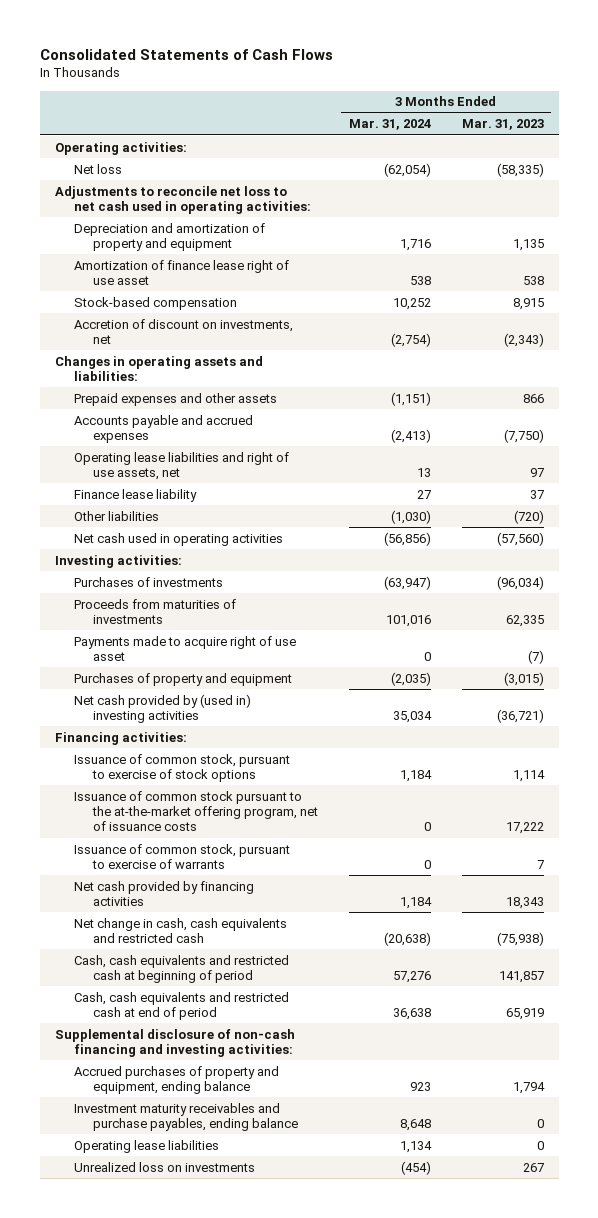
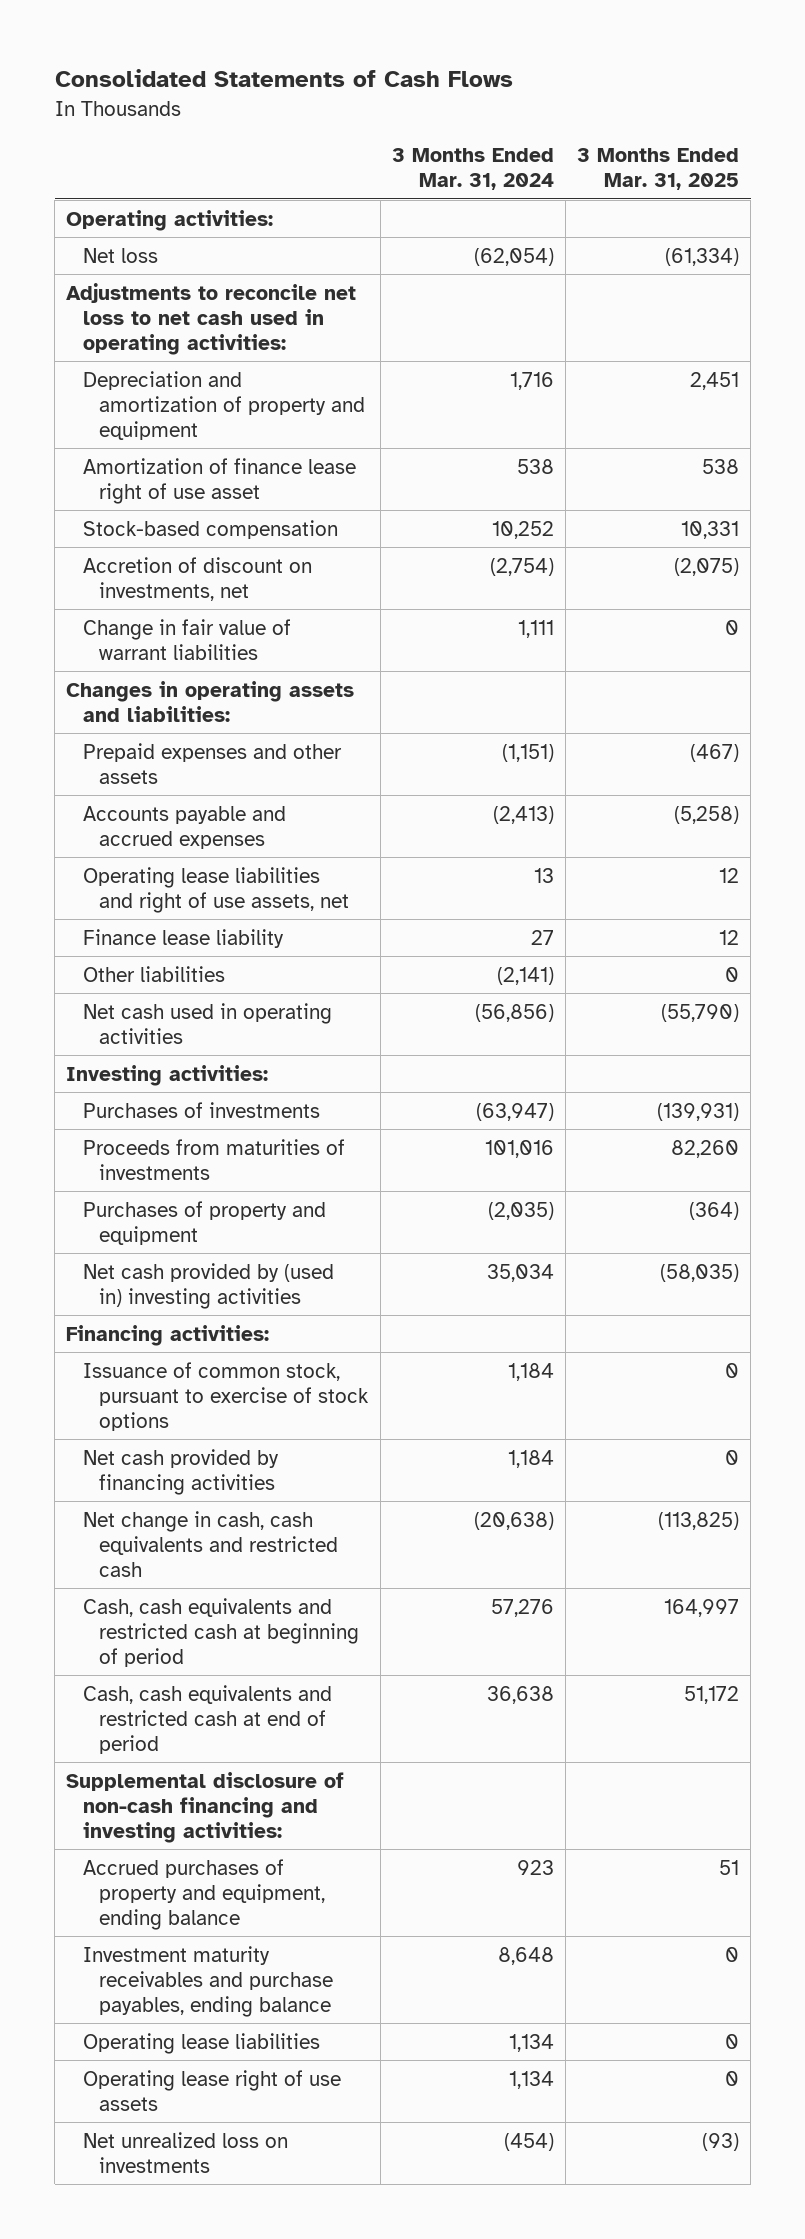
- | 3 Months Ended Mar. 31, 2024 | 3 Months Ended Mar. 31, 2023
+ | 3 Months Ended Mar. 31, 2024 | 3 Months Ended Mar. 31, 2025
+ Change in fair value of warrant liabilities | 1,111 | 0
- Other liabilities | (1,030) | (720)
+ Other liabilities | (2,141) | 0
- Payments made to acquire right of use asset | 0 | (7)
- Issuance of common stock pursuant to the at-the-market offering program, net of issuance costs | 0 | 17,222
- Issuance of common stock, pursuant to exercise of warrants | 0 | 7
- Unrealized loss on investments | (454) | 267
+ Operating lease right of use assets | 1,134 | 0
+ Net unrealized loss on investments | (454) | (93)

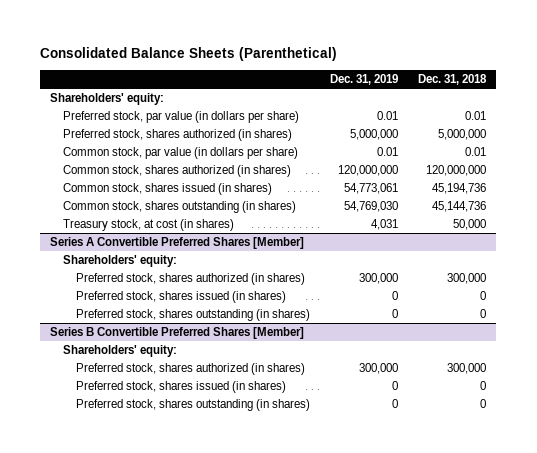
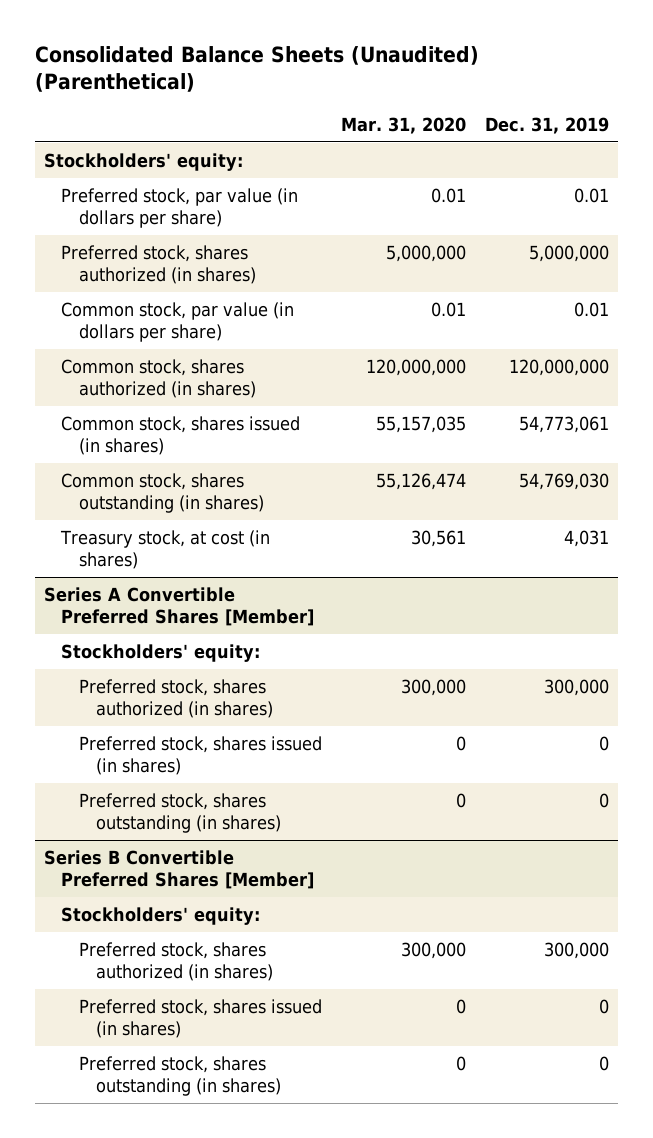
- Consolidated Balance Sheets (Parenthetical)
+ Consolidated Balance Sheets (Unaudited) (Parenthetical)
- | Dec. 31, 2019 | Dec. 31, 2018
+ | Mar. 31, 2020 | Dec. 31, 2019
- Shareholders' equity:
+ Stockholders' equity:
@ Series A Convertible Preferred Shares [Member]
- Shareholders' equity:
+ Stockholders' equity:
@ Series B Convertible Preferred Shares [Member]
- Shareholders' equity:
+ Stockholders' equity:

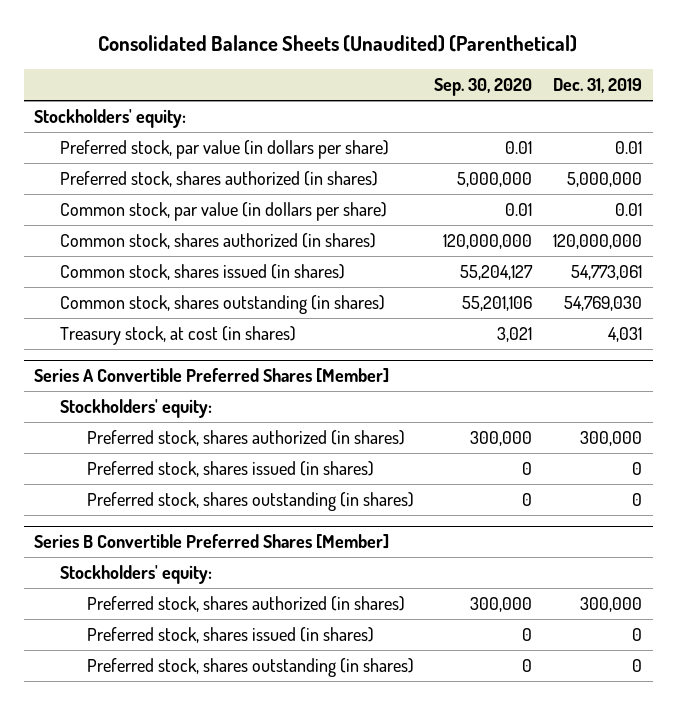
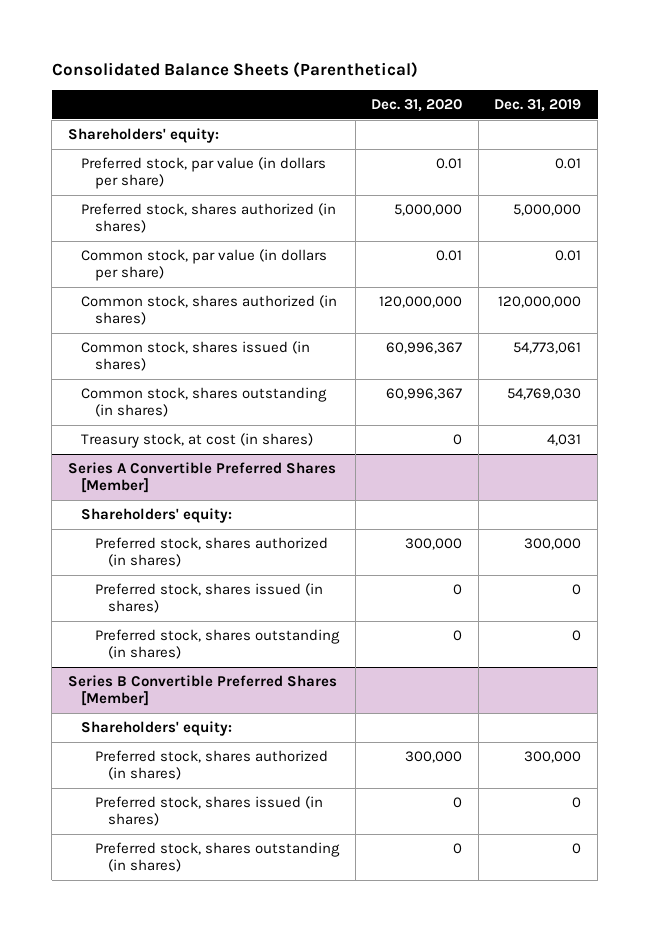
- Consolidated Balance Sheets (Unaudited) (Parenthetical)
+ Consolidated Balance Sheets (Parenthetical)
- | Sep. 30, 2020 | Dec. 31, 2019
+ | Dec. 31, 2020 | Dec. 31, 2019
- Stockholders' equity:
+ Shareholders' equity:
@ Series A Convertible Preferred Shares [Member]
- Stockholders' equity:
+ Shareholders' equity:
@ Series B Convertible Preferred Shares [Member]
- Stockholders' equity:
+ Shareholders' equity:

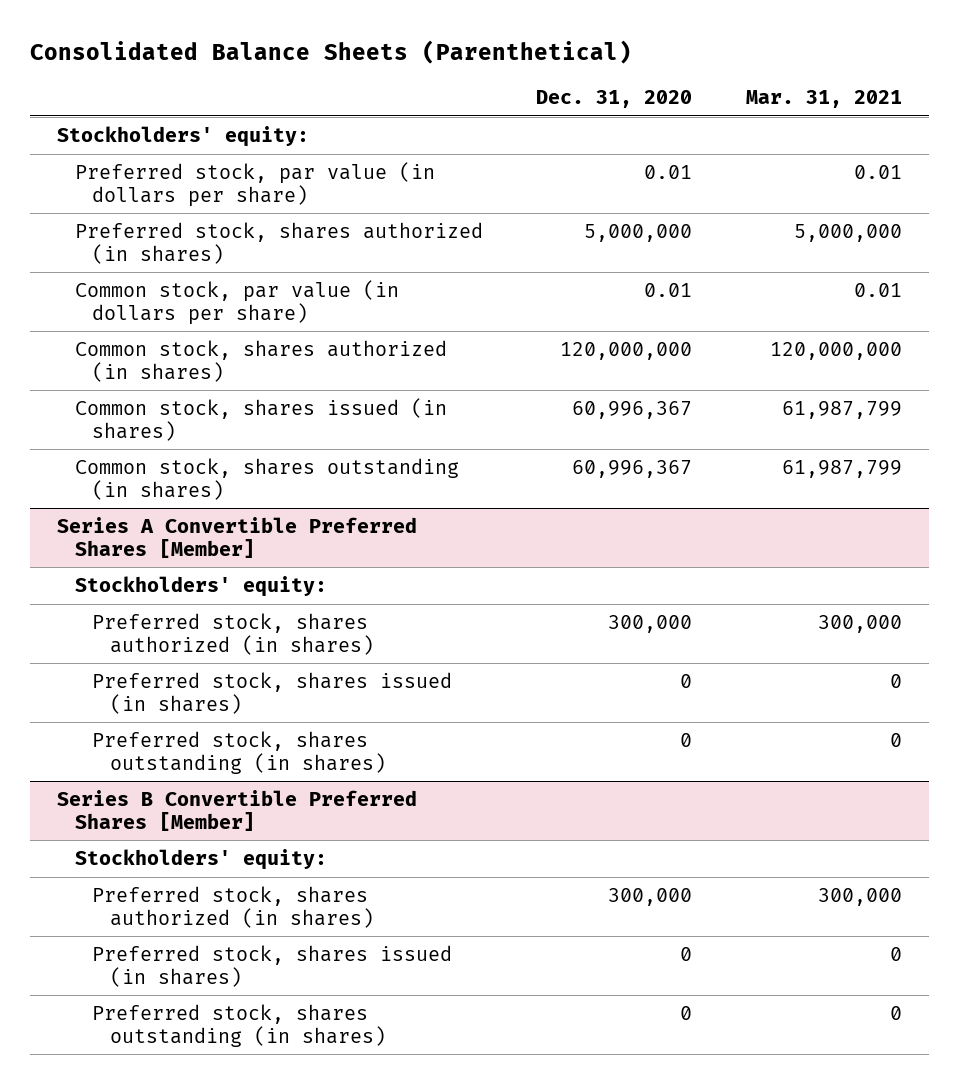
- | Dec. 31, 2020 | Dec. 31, 2019
+ | Dec. 31, 2020 | Mar. 31, 2021
- Shareholders' equity:
+ Stockholders' equity:
- Treasury stock, at cost (in shares) | 0 | 4,031
@ Series A Convertible Preferred Shares [Member]
- Shareholders' equity:
+ Stockholders' equity:
@ Series B Convertible Preferred Shares [Member]
- Shareholders' equity:
+ Stockholders' equity:

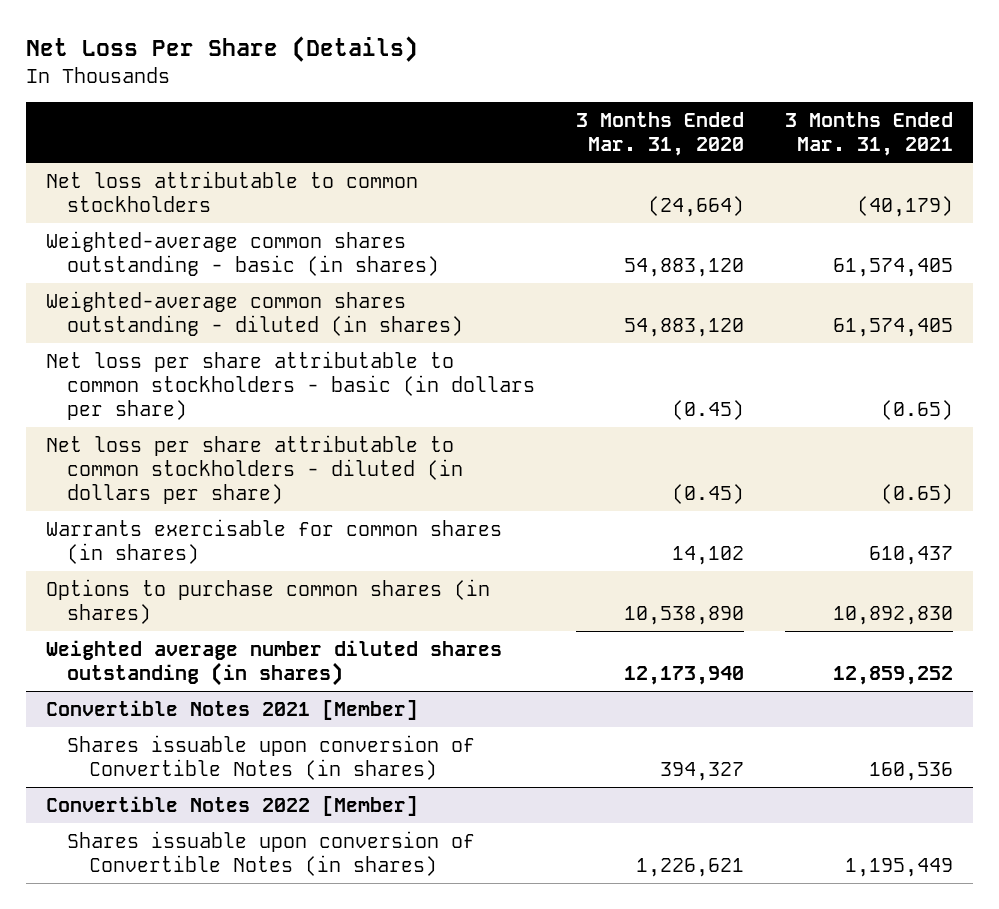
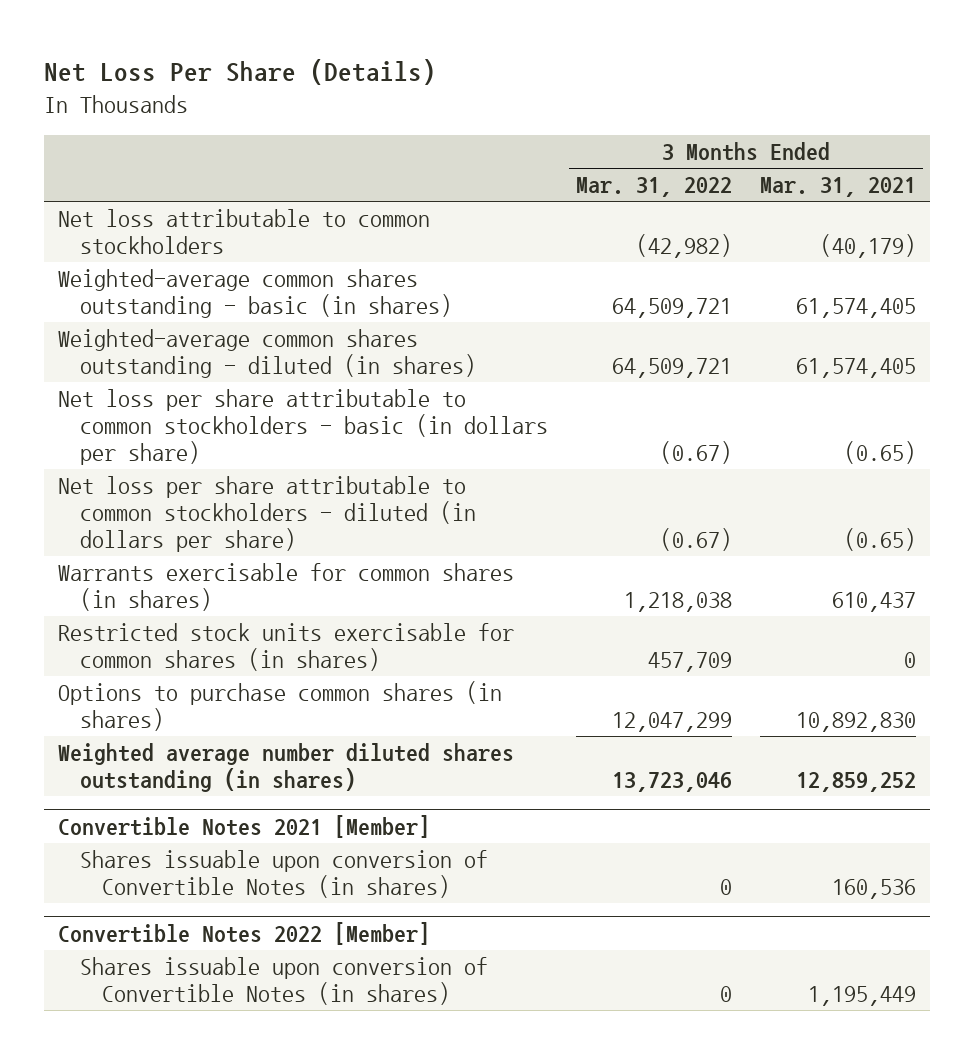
- | 3 Months Ended Mar. 31, 2020 | 3 Months Ended Mar. 31, 2021
+ | 3 Months Ended Mar. 31, 2022 | 3 Months Ended Mar. 31, 2021
+ Restricted stock units exercisable for common shares (in shares) | 457,709 | 0

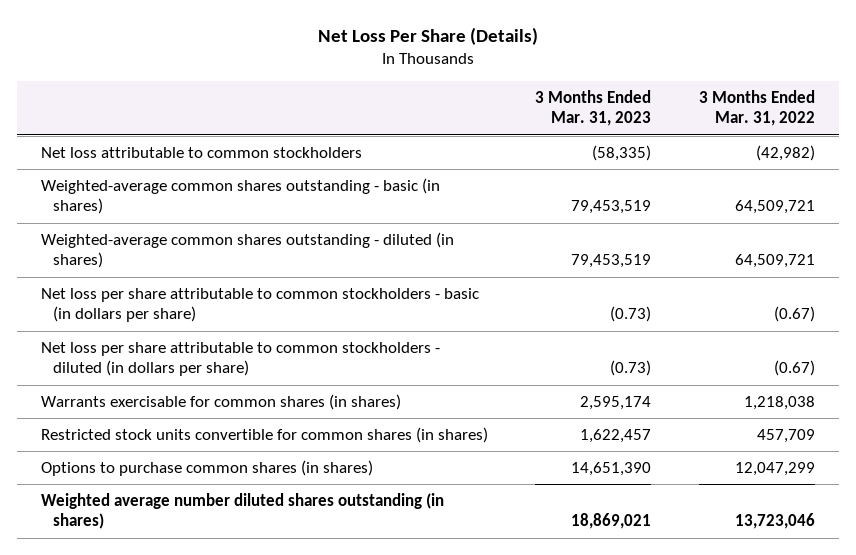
- | 3 Months Ended Mar. 31, 2022 | 3 Months Ended Mar. 31, 2021
+ | 3 Months Ended Mar. 31, 2023 | 3 Months Ended Mar. 31, 2022
- Restricted stock units exercisable for common shares (in shares) | 457,709 | 0
+ Restricted stock units convertible for common shares (in shares) | 1,622,457 | 457,709
- Convertible Notes 2021 [Member]
- Shares issuable upon conversion of Convertible Notes (in shares) | 0 | 160,536
- Convertible Notes 2022 [Member]
- Shares issuable upon conversion of Convertible Notes (in shares) | 0 | 1,195,449

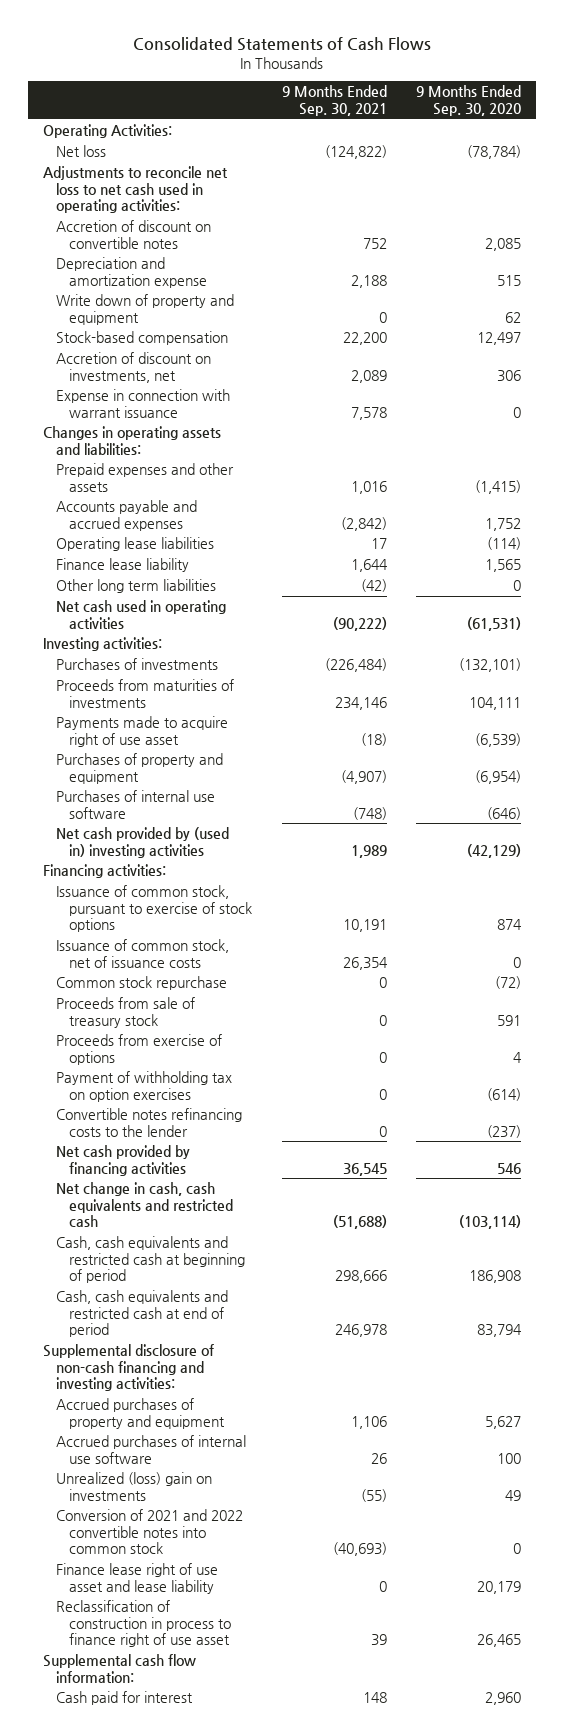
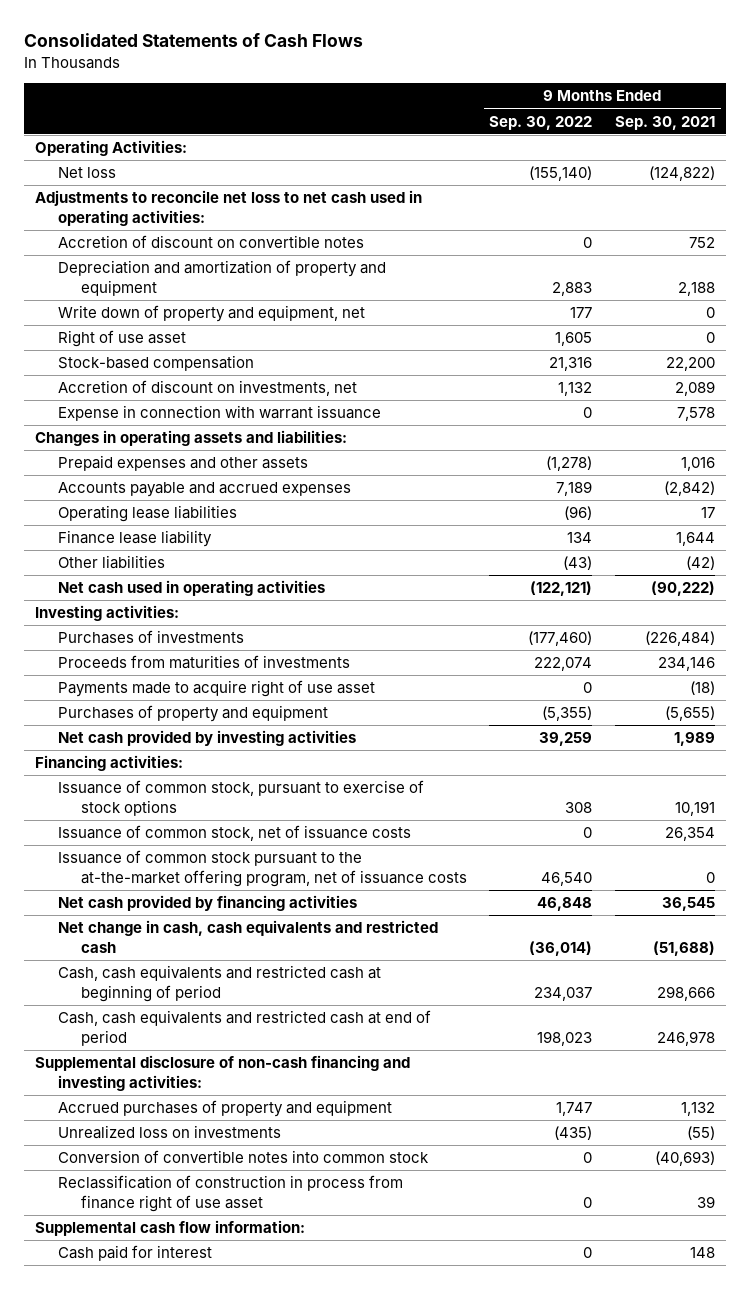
- | 9 Months Ended Sep. 30, 2021 | 9 Months Ended Sep. 30, 2020
+ | 9 Months Ended Sep. 30, 2022 | 9 Months Ended Sep. 30, 2021
- Depreciation and amortization expense | 2,188 | 515
- Write down of property and equipment | 0 | 62
+ Depreciation and amortization of property and equipment | 2,883 | 2,188
+ Write down of property and equipment, net | 177 | 0
+ Right of use asset | 1,605 | 0
- Other long term liabilities | (42) | 0
+ Other liabilities | (43) | (42)
- Purchases of property and equipment | (4,907) | (6,954)
- Purchases of internal use software | (748) | (646)
- Net cash provided by (used in) investing activities | 1,989 | (42,129)
+ Purchases of property and equipment | (5,355) | (5,655)
+ Net cash provided by investing activities | 39,259 | 1,989
- Common stock repurchase | 0 | (72)
- Proceeds from sale of treasury stock | 0 | 591
- Proceeds from exercise of options | 0 | 4
- Payment of withholding tax on option exercises | 0 | (614)
- Convertible notes refinancing costs to the lender | 0 | (237)
+ Issuance of common stock pursuant to the at-the-market offering program, net of issuance costs | 46,540 | 0
- Accrued purchases of property and equipment | 1,106 | 5,627
- Accrued purchases of internal use software | 26 | 100
- Unrealized (loss) gain on investments | (55) | 49
- Conversion of 2021 and 2022 convertible notes into common stock | (40,693) | 0
- Finance lease right of use asset and lease liability | 0 | 20,179
- Reclassification of construction in process to finance right of use asset | 39 | 26,465
+ Accrued purchases of property and equipment | 1,747 | 1,132
+ Unrealized loss on investments | (435) | (55)
+ Conversion of convertible notes into common stock | 0 | (40,693)
+ Reclassification of construction in process from finance right of use asset | 0 | 39

